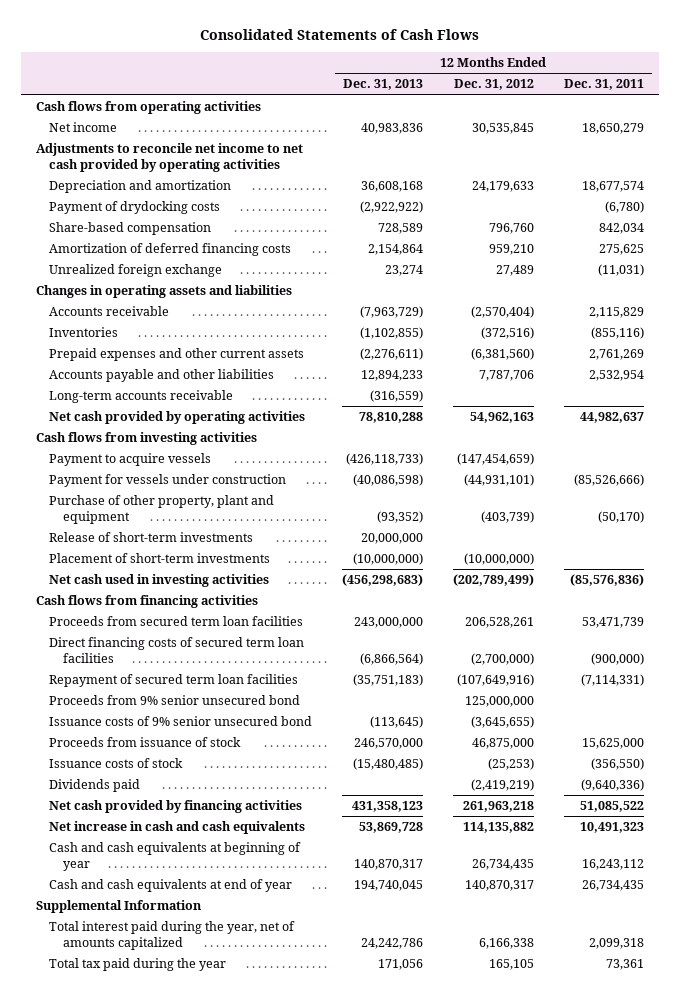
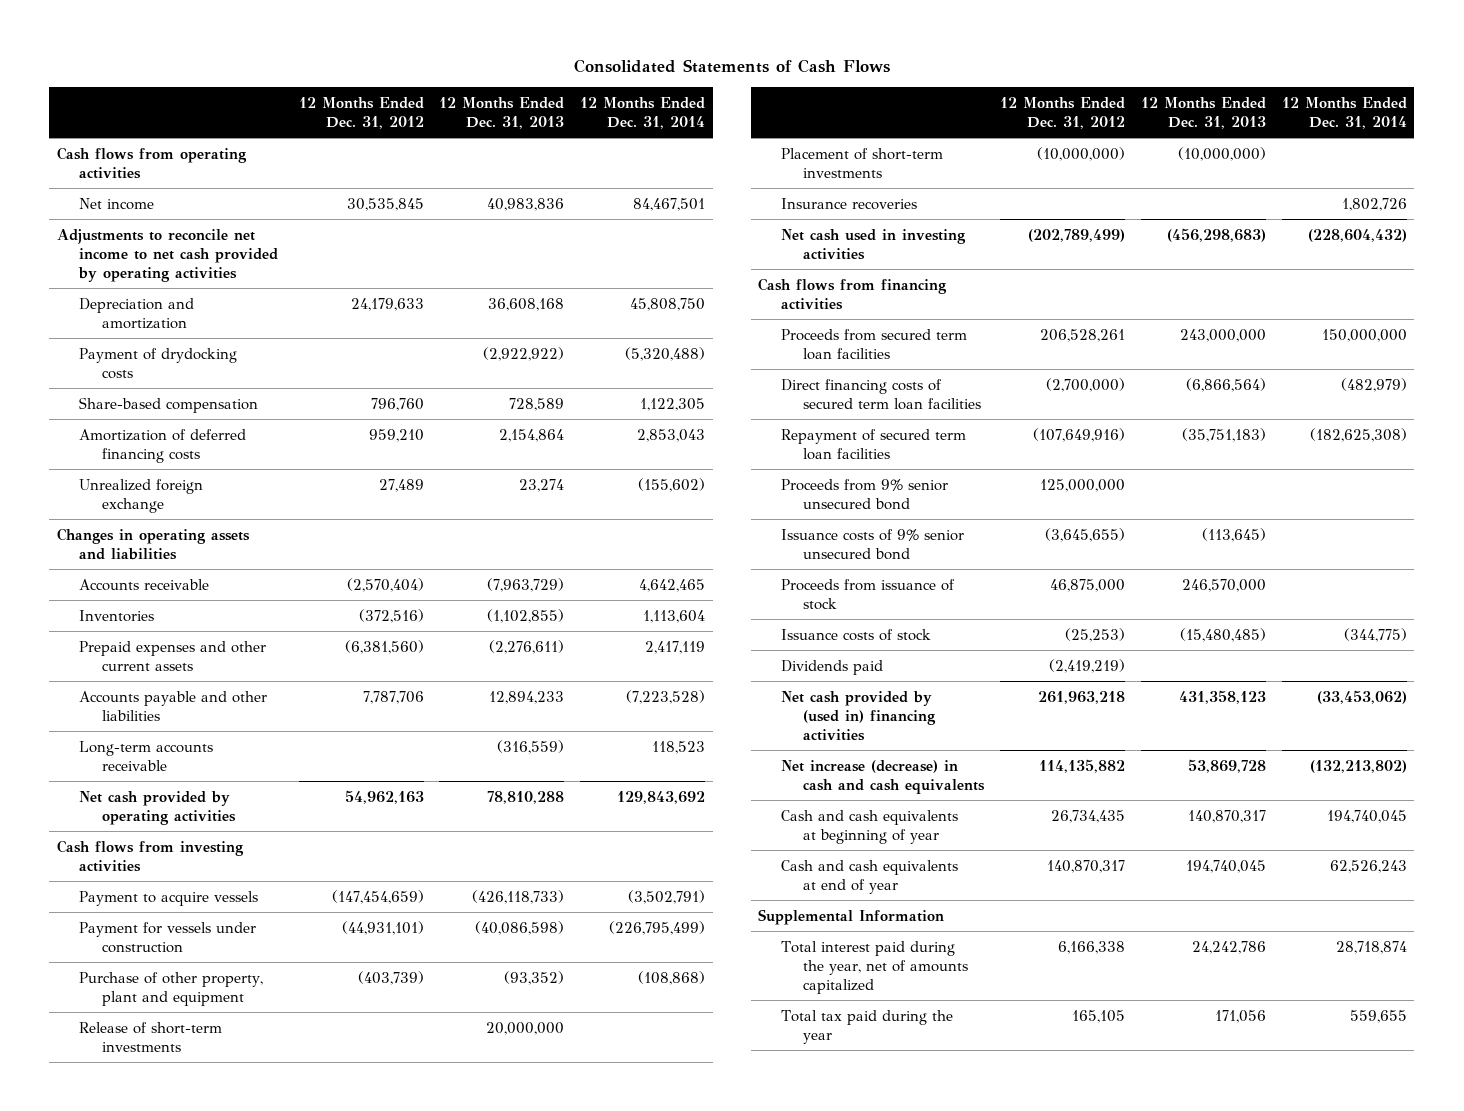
- | 12 Months Ended Dec. 31, 2013 | 12 Months Ended Dec. 31, 2012 | 12 Months Ended Dec. 31, 2011
+ | 12 Months Ended Dec. 31, 2012 | 12 Months Ended Dec. 31, 2013 | 12 Months Ended Dec. 31, 2014
+ Insurance recoveries | | | 1,802,726
- Net cash provided by financing activities | 431,358,123 | 261,963,218 | 51,085,522
- Net increase in cash and cash equivalents | 53,869,728 | 114,135,882 | 10,491,323
+ Net cash provided by (used in) financing activities | 261,963,218 | 431,358,123 | (33,453,062)
+ Net increase (decrease) in cash and cash equivalents | 114,135,882 | 53,869,728 | (132,213,802)

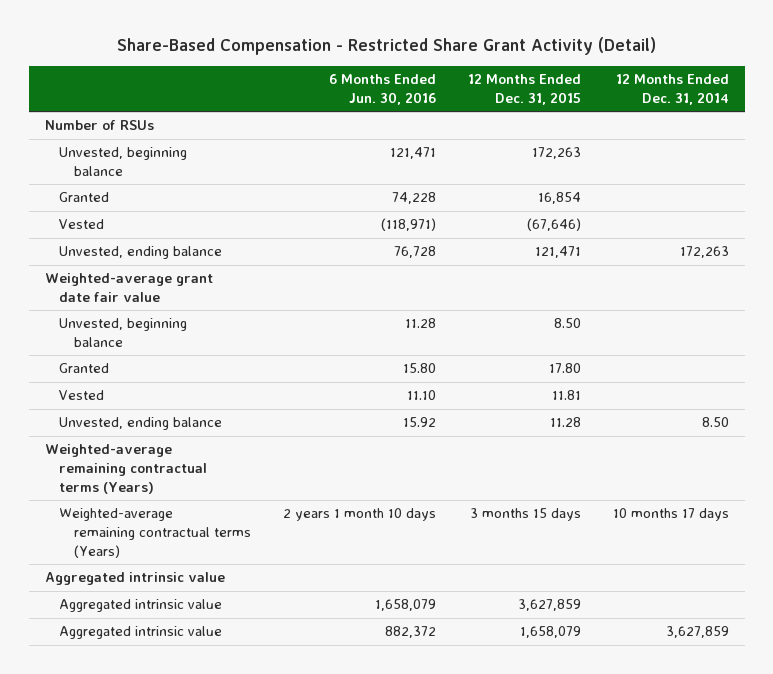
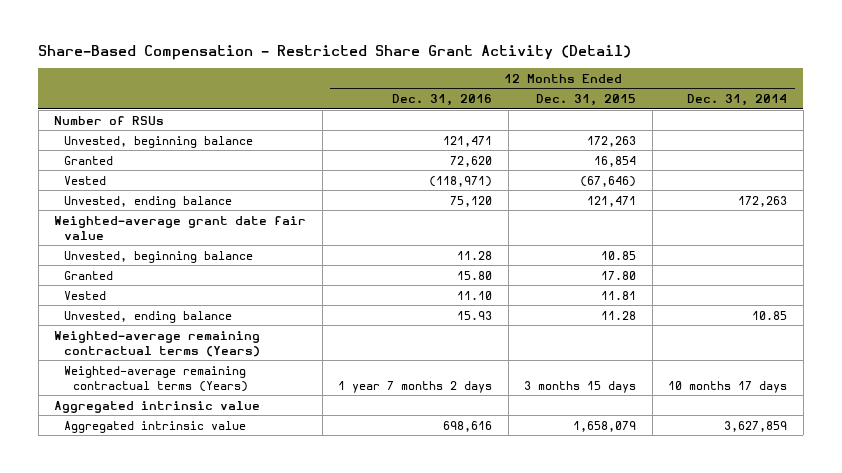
- | 6 Months Ended Jun. 30, 2016 | 12 Months Ended Dec. 31, 2015 | 12 Months Ended Dec. 31, 2014
+ | 12 Months Ended Dec. 31, 2016 | 12 Months Ended Dec. 31, 2015 | 12 Months Ended Dec. 31, 2014
- Unvested, beginning balance | 11.28 | 8.50 |
+ Unvested, beginning balance | 11.28 | 10.85 |
- Unvested, ending balance | 15.92 | 11.28 | 8.50
+ Unvested, ending balance | 15.93 | 11.28 | 10.85
- Aggregated intrinsic value | 1,658,079 | 3,627,859 |

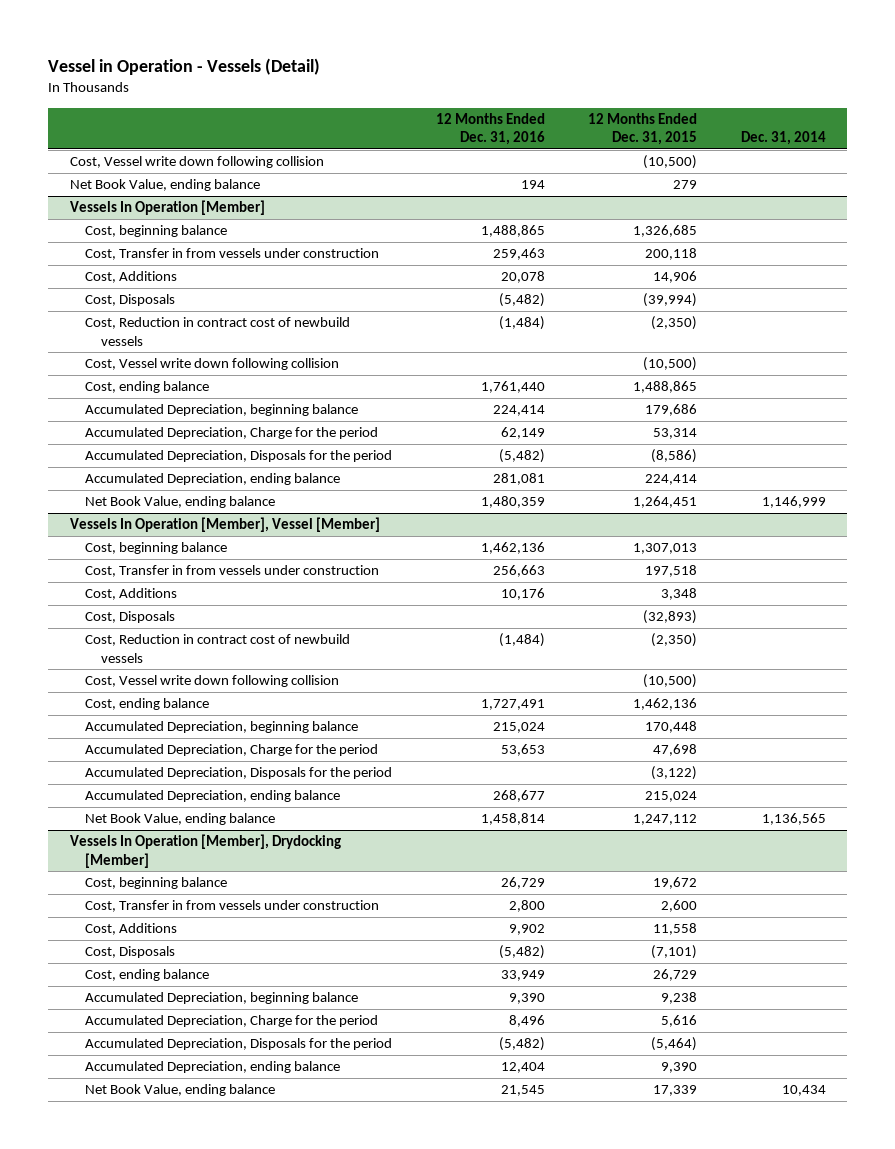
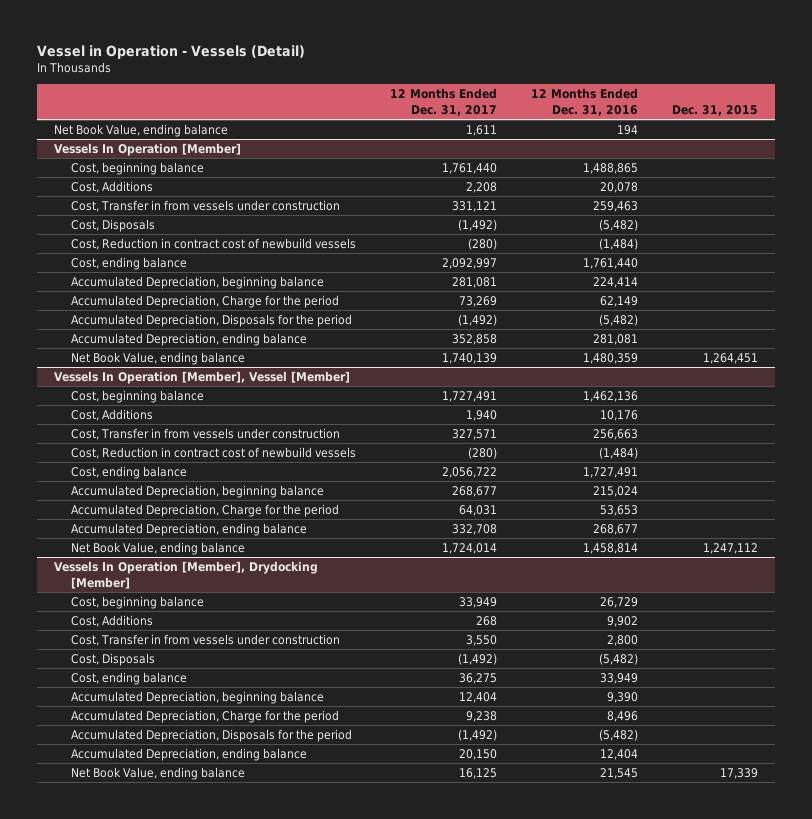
- | 12 Months Ended Dec. 31, 2016 | 12 Months Ended Dec. 31, 2015 | Dec. 31, 2014
+ | 12 Months Ended Dec. 31, 2017 | 12 Months Ended Dec. 31, 2016 | Dec. 31, 2015
- Cost, Vessel write down following collision | | (10,500) |
@ Vessels In Operation [Member]
moved down: Cost, Transfer in from vessels under construction | 331,121 | 259,463 |
- Cost, Vessel write down following collision | | (10,500) |
@ Vessels In Operation [Member], Vessel [Member]
- Cost, Disposals | | (32,893) |
moved down: Cost, Transfer in from vessels under construction | 327,571 | 256,663 |
- Cost, Vessel write down following collision | | (10,500) |
- Accumulated Depreciation, Disposals for the period | | (3,122) |
@ Vessels In Operation [Member], Drydocking [Member]
moved down: Cost, Transfer in from vessels under construction | 3,550 | 2,800 |

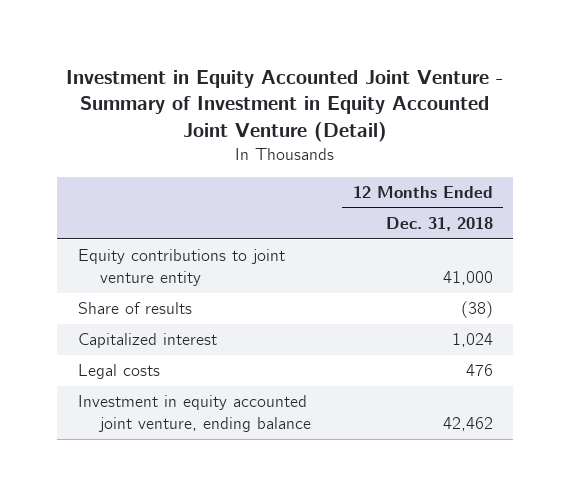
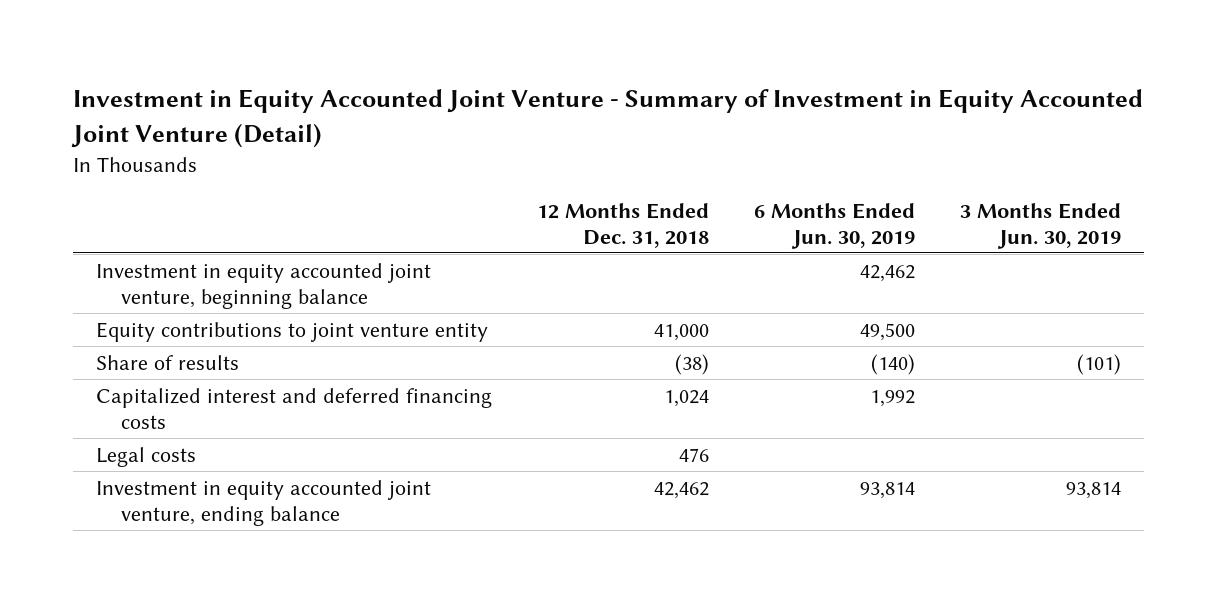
- | 12 Months Ended Dec. 31, 2018
+ | 12 Months Ended Dec. 31, 2018 | 6 Months Ended Jun. 30, 2019 | 3 Months Ended Jun. 30, 2019
+ Investment in equity accounted joint venture, beginning balance | | 42,462 |
- Capitalized interest | 1,024
+ Capitalized interest and deferred financing costs | 1,024 | 1,992 |

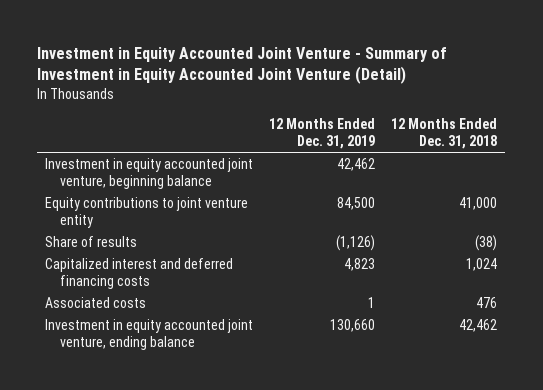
- | 12 Months Ended Dec. 31, 2018 | 6 Months Ended Jun. 30, 2019 | 3 Months Ended Jun. 30, 2019
+ | 12 Months Ended Dec. 31, 2019 | 12 Months Ended Dec. 31, 2018
- Legal costs | 476 | |
+ Associated costs | 1 | 476

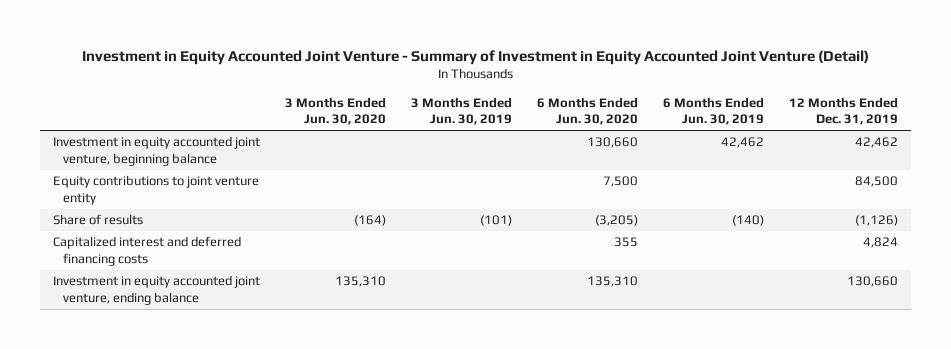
- | 12 Months Ended Dec. 31, 2019 | 12 Months Ended Dec. 31, 2018
+ | 3 Months Ended Jun. 30, 2020 | 3 Months Ended Jun. 30, 2019 | 6 Months Ended Jun. 30, 2020 | 6 Months Ended Jun. 30, 2019 | 12 Months Ended Dec. 31, 2019
- Capitalized interest and deferred financing costs | 4,823 | 1,024
- Associated costs | 1 | 476
+ Capitalized interest and deferred financing costs | | | 355 | | 4,824

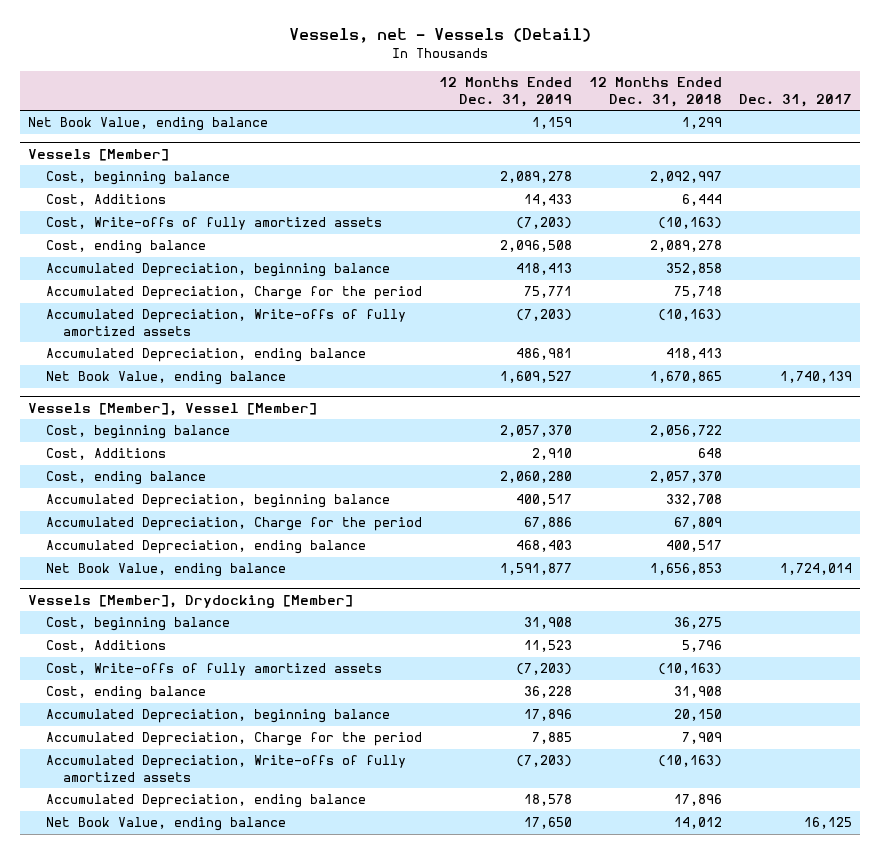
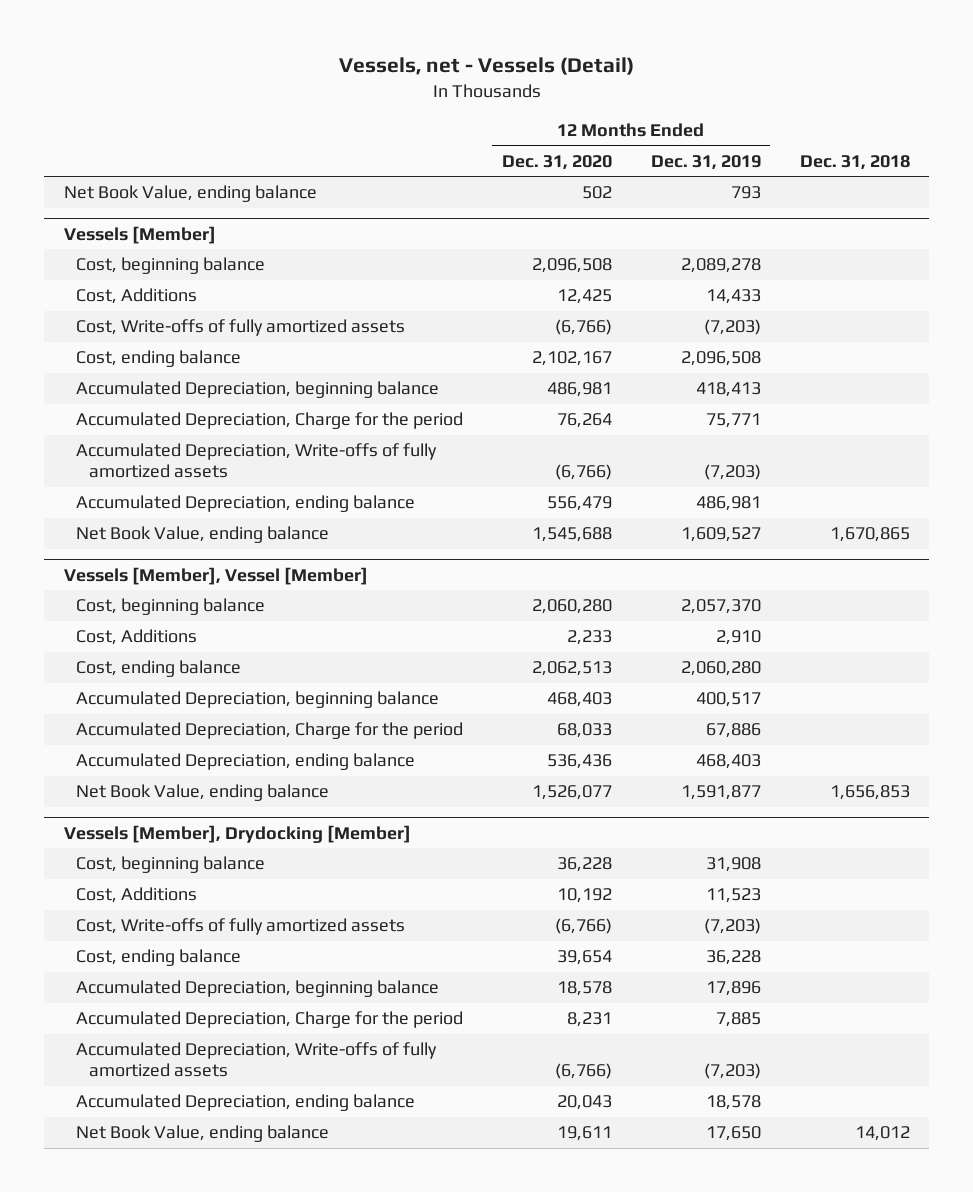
- | 12 Months Ended Dec. 31, 2019 | 12 Months Ended Dec. 31, 2018 | Dec. 31, 2017
+ | 12 Months Ended Dec. 31, 2020 | 12 Months Ended Dec. 31, 2019 | Dec. 31, 2018
- Net Book Value, ending balance | 1,159 | 1,299 |
+ Net Book Value, ending balance | 502 | 793 |

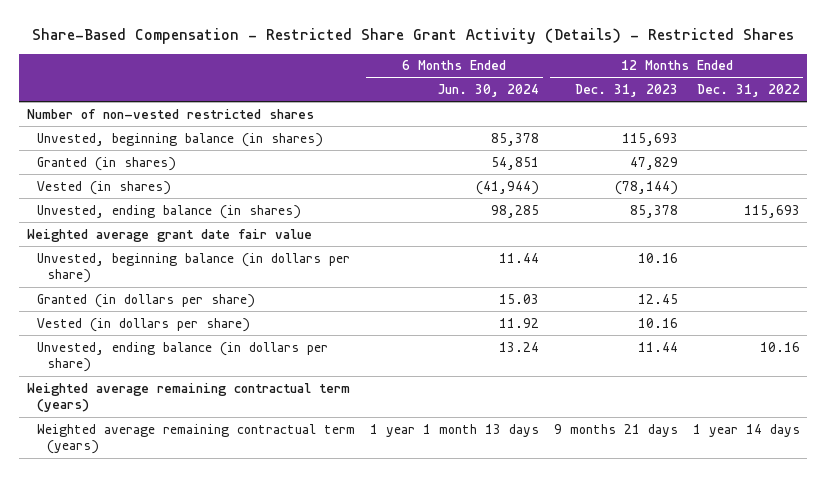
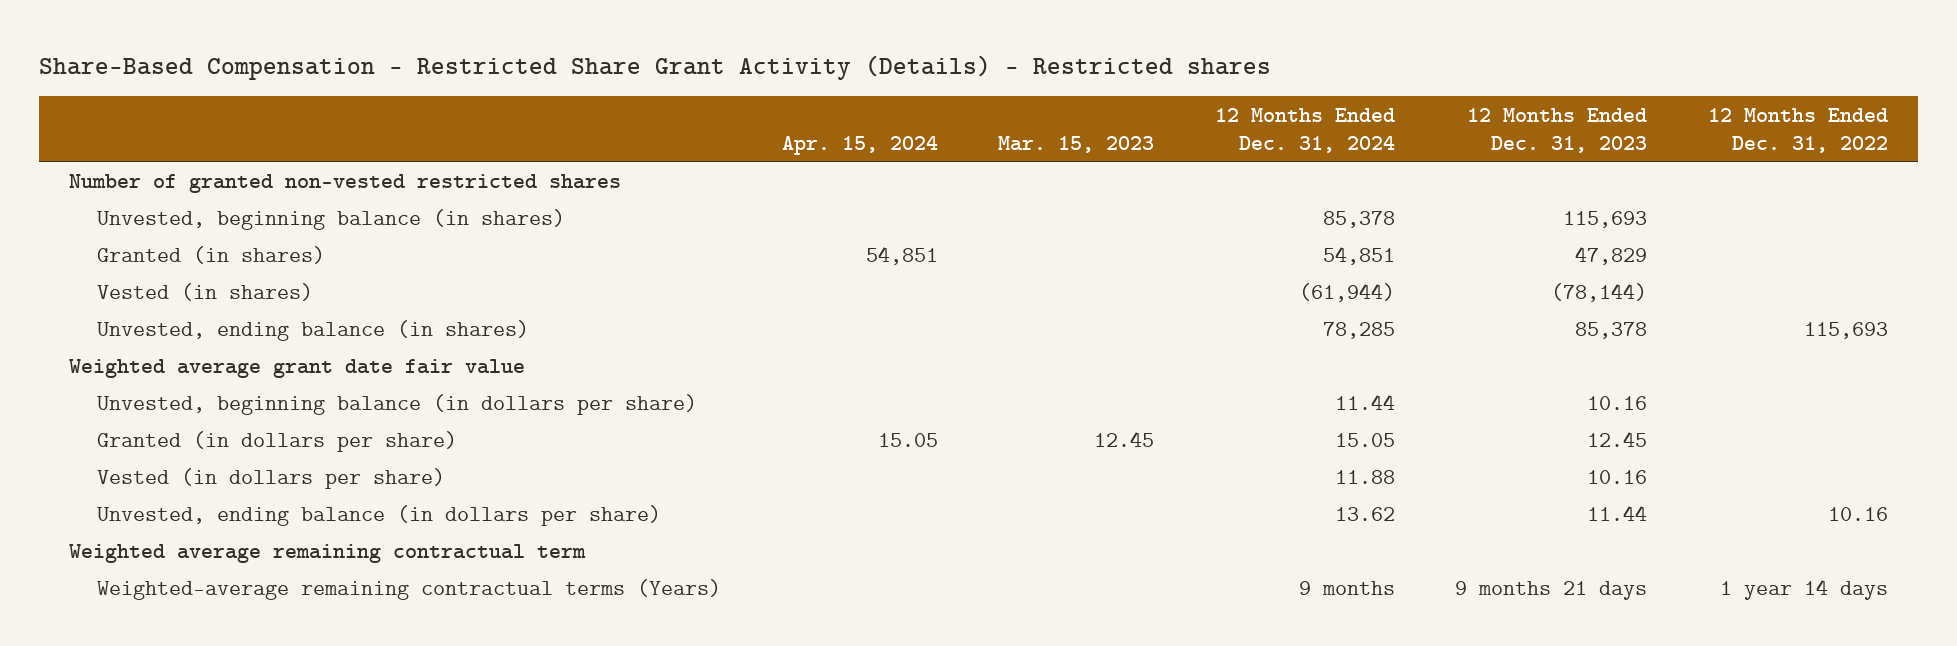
- Share-Based Compensation - Restricted Share Grant Activity (Details) - Restricted Shares
+ Share-Based Compensation - Restricted Share Grant Activity (Details) - Restricted shares
- | 6 Months Ended Jun. 30, 2024 | 12 Months Ended Dec. 31, 2023 | 12 Months Ended Dec. 31, 2022
+ | Apr. 15, 2024 | Mar. 15, 2023 | 12 Months Ended Dec. 31, 2024 | 12 Months Ended Dec. 31, 2023 | 12 Months Ended Dec. 31, 2022
- Number of non-vested restricted shares
+ Number of granted non-vested restricted shares
- Weighted average remaining contractual term (years)
- Weighted average remaining contractual term (years) | 1 year 1 month 13 days | 9 months 21 days | 1 year 14 days
+ Weighted average remaining contractual term
+ Weighted-average remaining contractual terms (Years) | | | 9 months | 9 months 21 days | 1 year 14 days

